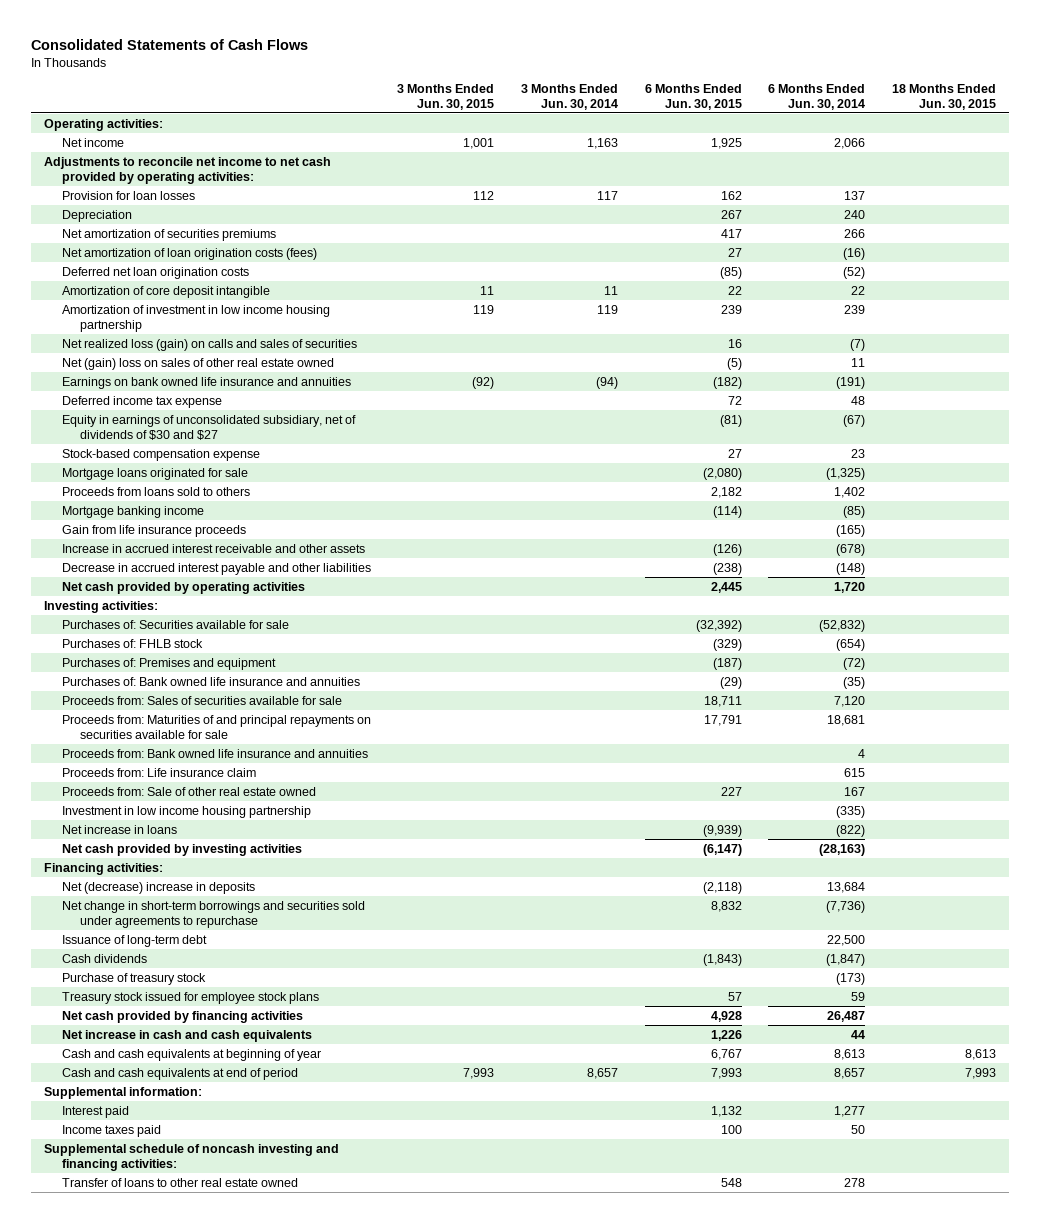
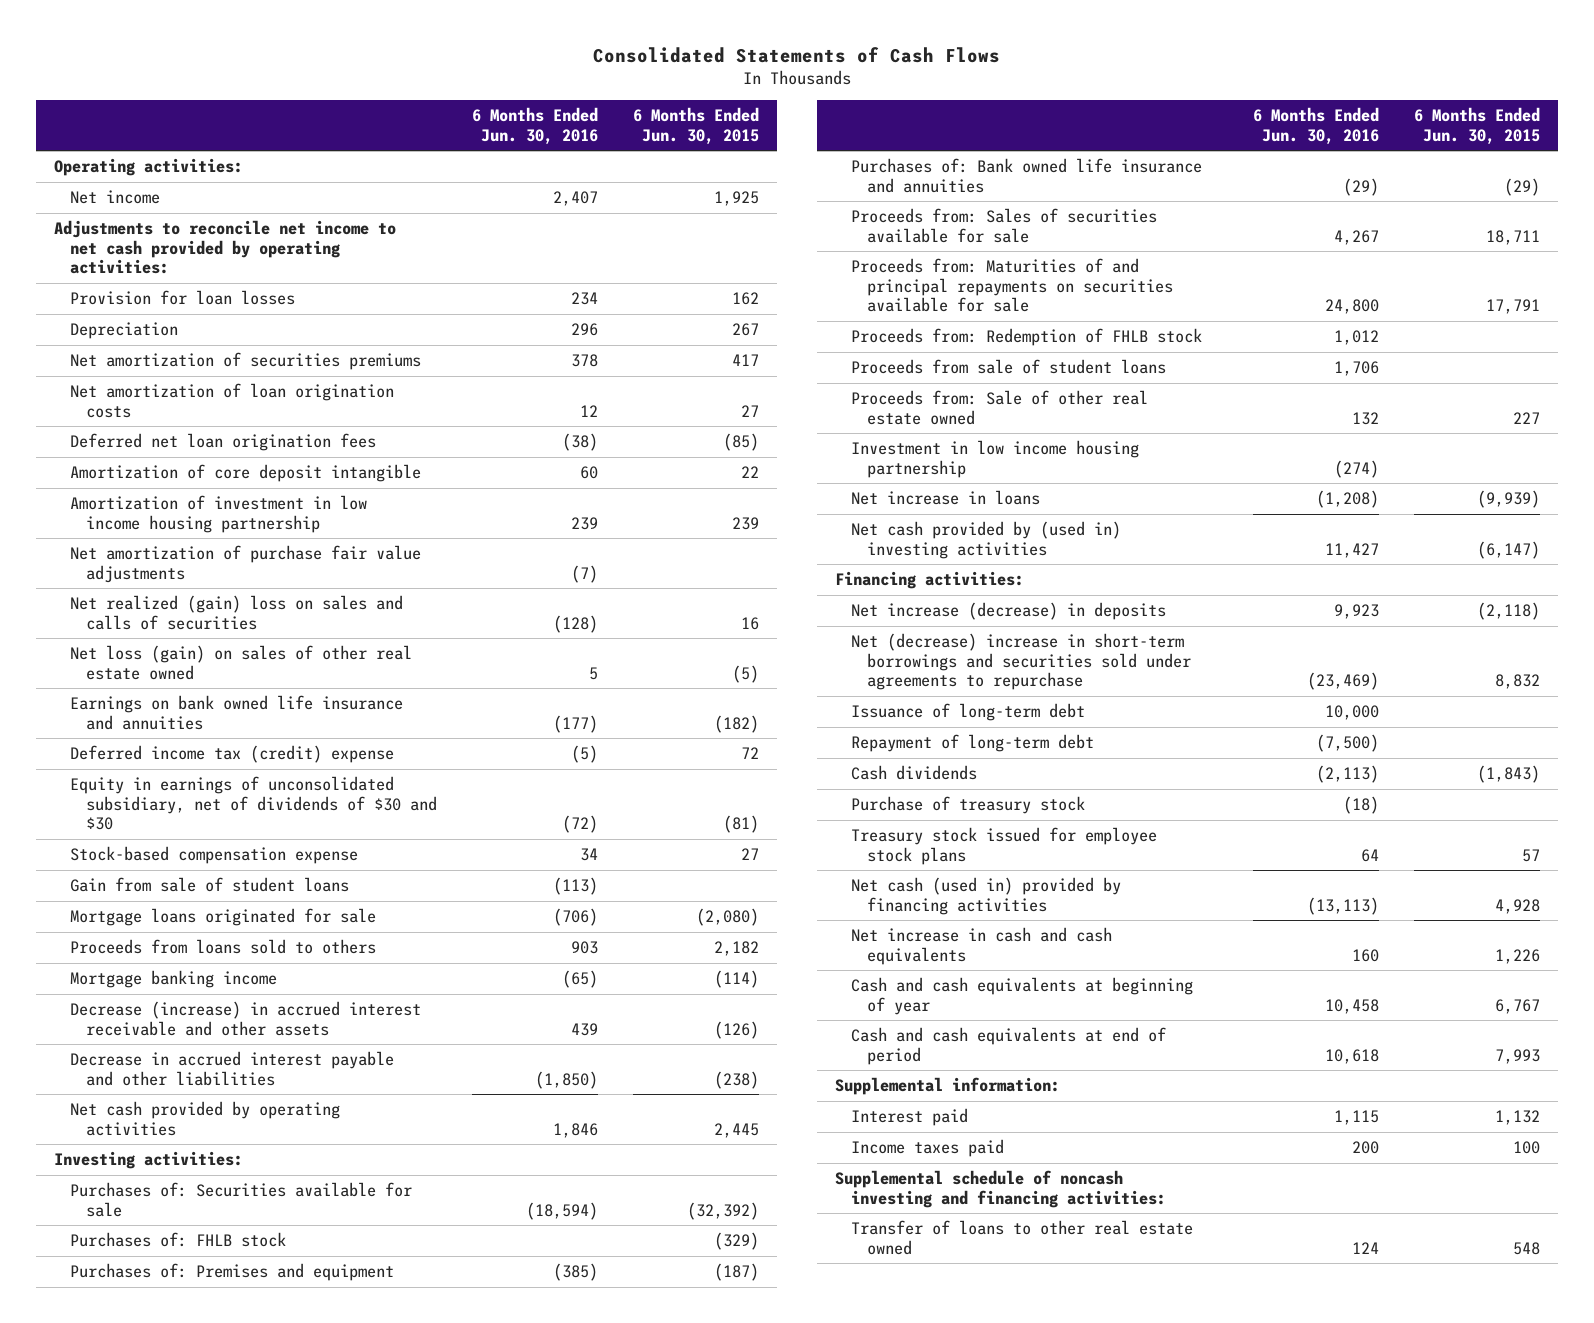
- | 3 Months Ended Jun. 30, 2015 | 3 Months Ended Jun. 30, 2014 | 6 Months Ended Jun. 30, 2015 | 6 Months Ended Jun. 30, 2014 | 18 Months Ended Jun. 30, 2015
+ | 6 Months Ended Jun. 30, 2016 | 6 Months Ended Jun. 30, 2015
- Net amortization of loan origination costs (fees) | | | 27 | (16) |
- Deferred net loan origination costs | | | (85) | (52) |
+ Net amortization of loan origination costs | 12 | 27
+ Deferred net loan origination fees | (38) | (85)
- Net realized loss (gain) on calls and sales of securities | | | 16 | (7) |
- Net (gain) loss on sales of other real estate owned | | | (5) | 11 |
+ Net amortization of purchase fair value adjustments | (7) |
+ Net realized (gain) loss on sales and calls of securities | (128) | 16
+ Net loss (gain) on sales of other real estate owned | 5 | (5)
- Deferred income tax expense | | | 72 | 48 |
- Equity in earnings of unconsolidated subsidiary, net of dividends of $30 and $27 | | | (81) | (67) |
+ Deferred income tax (credit) expense | (5) | 72
+ Equity in earnings of unconsolidated subsidiary, net of dividends of $30 and $30 | (72) | (81)
+ Gain from sale of student loans | (113) |
- Gain from life insurance proceeds | | | | (165) |
- Increase in accrued interest receivable and other assets | | | (126) | (678) |
+ Decrease (increase) in accrued interest receivable and other assets | 439 | (126)
- Proceeds from: Bank owned life insurance and annuities | | | | 4 |
- Proceeds from: Life insurance claim | | | | 615 |
+ Proceeds from: Redemption of FHLB stock | 1,012 |
+ Proceeds from sale of student loans | 1,706 |
- Net cash provided by investing activities | | | (6,147) | (28,163) |
+ Net cash provided by (used in) investing activities | 11,427 | (6,147)
- Net (decrease) increase in deposits | | | (2,118) | 13,684 |
- Net change in short-term borrowings and securities sold under agreements to repurchase | | | 8,832 | (7,736) |
+ Net increase (decrease) in deposits | 9,923 | (2,118)
+ Net (decrease) increase in short-term borrowings and securities sold under agreements to repurchase | (23,469) | 8,832
+ Repayment of long-term debt | (7,500) |
- Net cash provided by financing activities | | | 4,928 | 26,487 |
+ Net cash (used in) provided by financing activities | (13,113) | 4,928

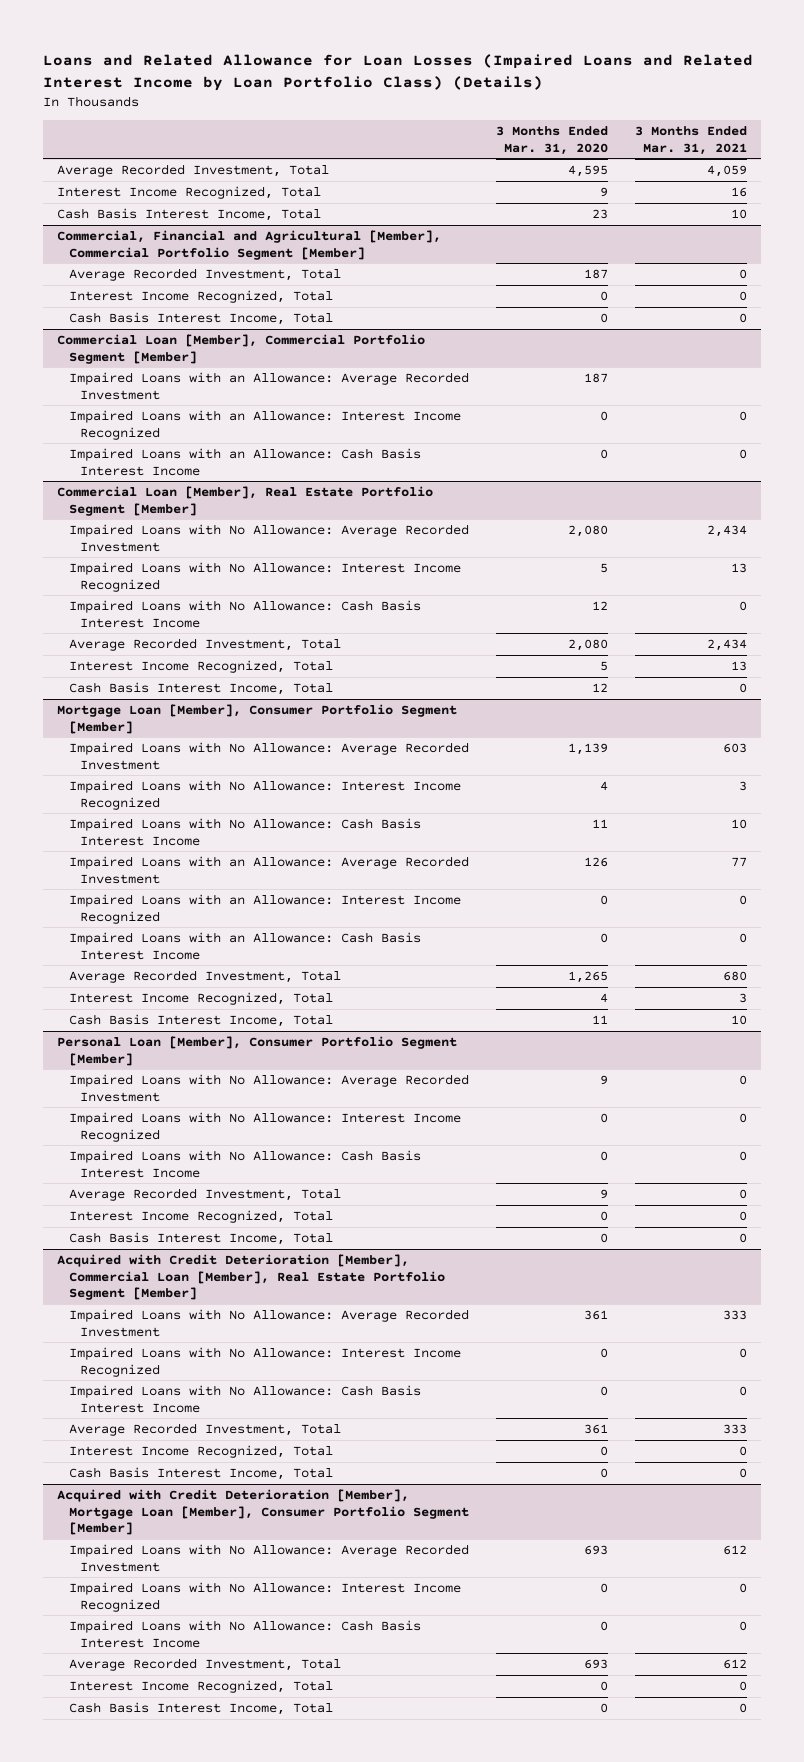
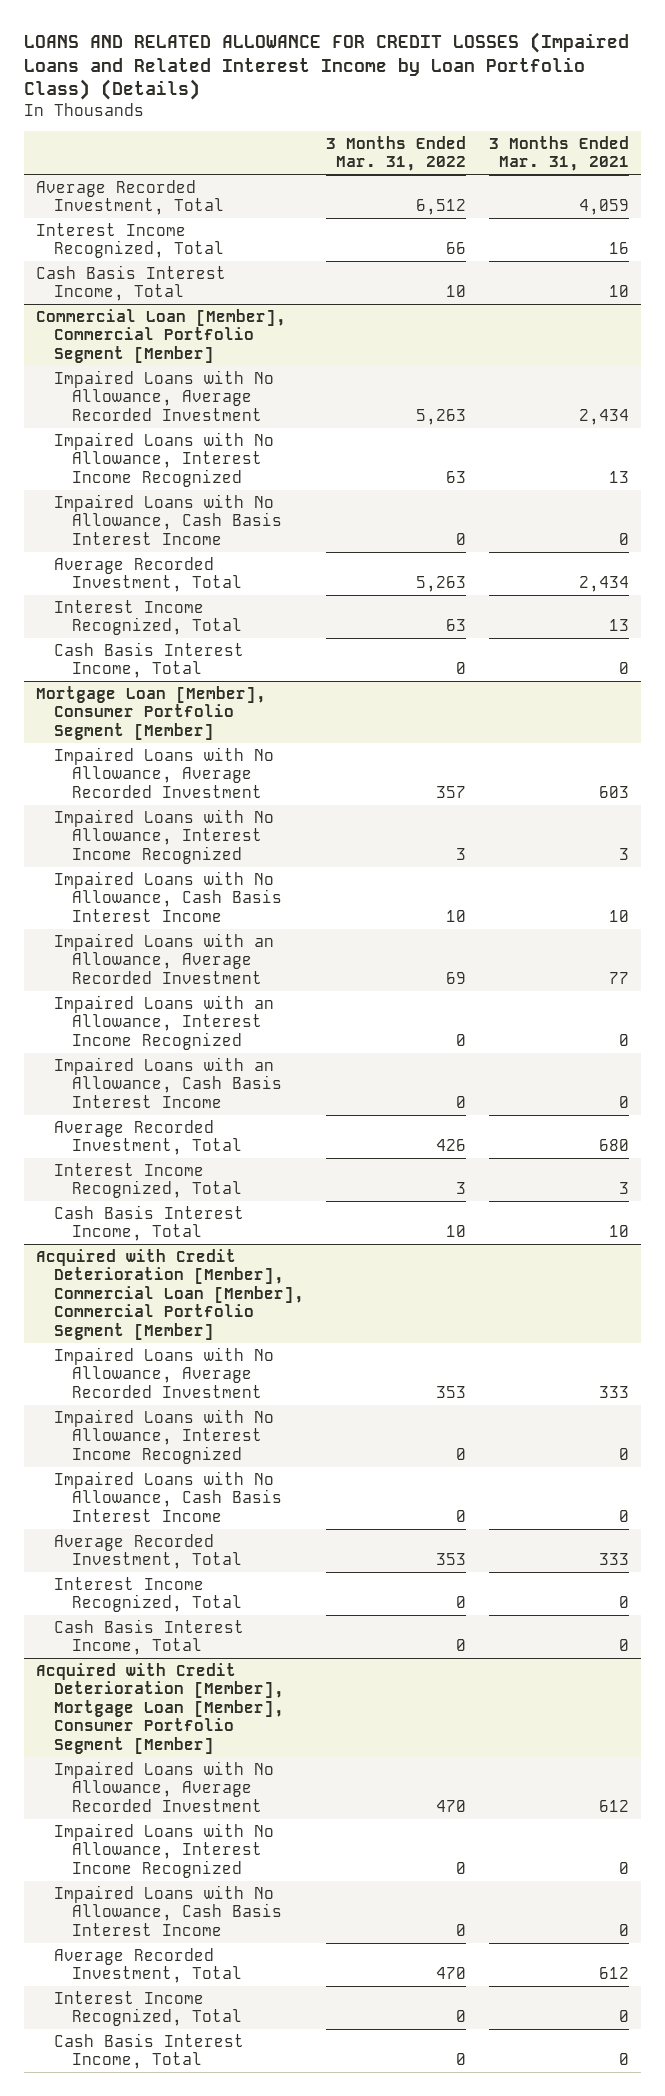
- Loans and Related Allowance for Loan Losses (Impaired Loans and Related Interest Income by Loan Portfolio Class) (Details)
+ LOANS AND RELATED ALLOWANCE FOR CREDIT LOSSES (Impaired Loans and Related Interest Income by Loan Portfolio Class) (Details)
- | 3 Months Ended Mar. 31, 2020 | 3 Months Ended Mar. 31, 2021
+ | 3 Months Ended Mar. 31, 2022 | 3 Months Ended Mar. 31, 2021
- Commercial, Financial and Agricultural [Member], Commercial Portfolio Segment [Member]
- Average Recorded Investment, Total | 187 | 0
- Interest Income Recognized, Total | 0 | 0
- Cash Basis Interest Income, Total | 0 | 0
@ Commercial Loan [Member], Commercial Portfolio Segment [Member]
- Impaired Loans with an Allowance: Average Recorded Investment | 187 |
- Impaired Loans with an Allowance: Interest Income Recognized | 0 | 0
- Impaired Loans with an Allowance: Cash Basis Interest Income | 0 | 0
- Commercial Loan [Member], Real Estate Portfolio Segment [Member]
- Impaired Loans with No Allowance: Average Recorded Investment | 2,080 | 2,434
- Impaired Loans with No Allowance: Interest Income Recognized | 5 | 13
- Impaired Loans with No Allowance: Cash Basis Interest Income | 12 | 0
@ Commercial Loan [Member], Commercial Portfolio Segment [Member]
+ Impaired Loans with No Allowance, Average Recorded Investment | 5,263 | 2,434
+ Impaired Loans with No Allowance, Interest Income Recognized | 63 | 13
+ Impaired Loans with No Allowance, Cash Basis Interest Income | 0 | 0
@ Mortgage Loan [Member], Consumer Portfolio Segment [Member]
- Impaired Loans with No Allowance: Average Recorded Investment | 1,139 | 603
- Impaired Loans with No Allowance: Interest Income Recognized | 4 | 3
- Impaired Loans with No Allowance: Cash Basis Interest Income | 11 | 10
- Impaired Loans with an Allowance: Average Recorded Investment | 126 | 77
- Impaired Loans with an Allowance: Interest Income Recognized | 0 | 0
- Impaired Loans with an Allowance: Cash Basis Interest Income | 0 | 0
+ Impaired Loans with No Allowance, Average Recorded Investment | 357 | 603
+ Impaired Loans with No Allowance, Interest Income Recognized | 3 | 3
+ Impaired Loans with No Allowance, Cash Basis Interest Income | 10 | 10
+ Impaired Loans with an Allowance, Average Recorded Investment | 69 | 77
+ Impaired Loans with an Allowance, Interest Income Recognized | 0 | 0
+ Impaired Loans with an Allowance, Cash Basis Interest Income | 0 | 0
- Personal Loan [Member], Consumer Portfolio Segment [Member]
- Impaired Loans with No Allowance: Average Recorded Investment | 9 | 0
- Impaired Loans with No Allowance: Interest Income Recognized | 0 | 0
- Impaired Loans with No Allowance: Cash Basis Interest Income | 0 | 0
- Average Recorded Investment, Total | 9 | 0
- Interest Income Recognized, Total | 0 | 0
- Cash Basis Interest Income, Total | 0 | 0
- Acquired with Credit Deterioration [Member], Commercial Loan [Member], Real Estate Portfolio Segment [Member]
- Impaired Loans with No Allowance: Average Recorded Investment | 361 | 333
- Impaired Loans with No Allowance: Interest Income Recognized | 0 | 0
- Impaired Loans with No Allowance: Cash Basis Interest Income | 0 | 0
+ Acquired with Credit Deterioration [Member], Commercial Loan [Member], Commercial Portfolio Segment [Member]
+ Impaired Loans with No Allowance, Average Recorded Investment | 353 | 333
+ Impaired Loans with No Allowance, Interest Income Recognized | 0 | 0
+ Impaired Loans with No Allowance, Cash Basis Interest Income | 0 | 0
@ Acquired with Credit Deterioration [Member], Mortgage Loan [Member], Consumer Portfolio Segment [Member]
- Impaired Loans with No Allowance: Average Recorded Investment | 693 | 612
- Impaired Loans with No Allowance: Interest Income Recognized | 0 | 0
- Impaired Loans with No Allowance: Cash Basis Interest Income | 0 | 0
+ Impaired Loans with No Allowance, Average Recorded Investment | 470 | 612
+ Impaired Loans with No Allowance, Interest Income Recognized | 0 | 0
+ Impaired Loans with No Allowance, Cash Basis Interest Income | 0 | 0

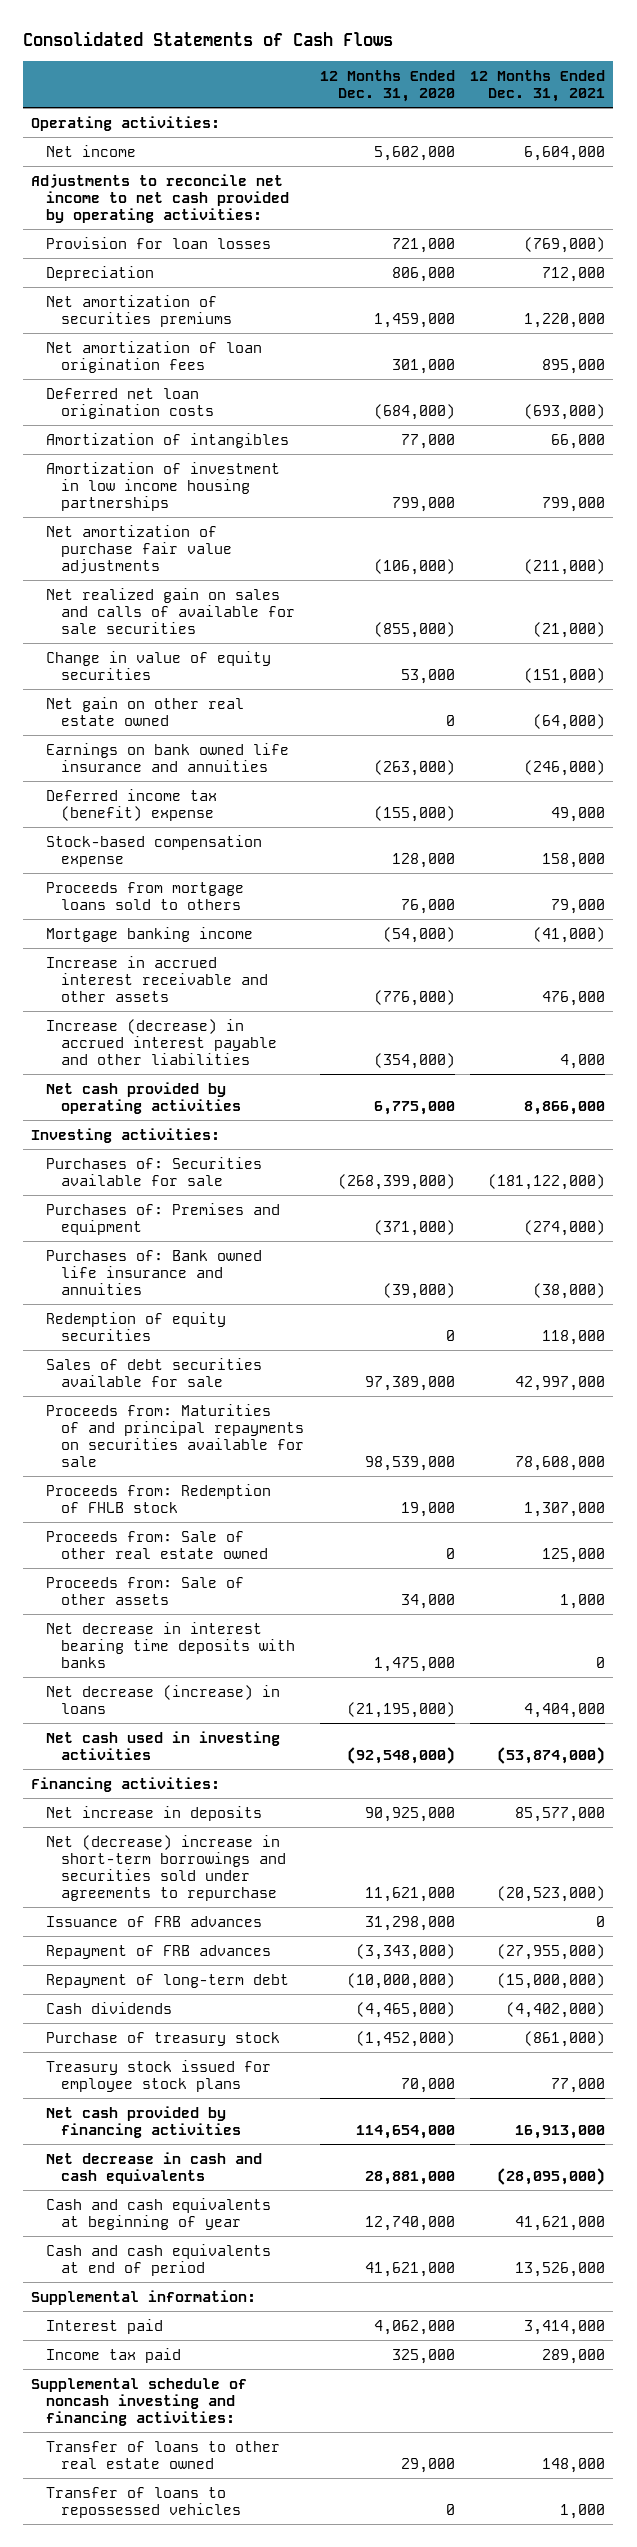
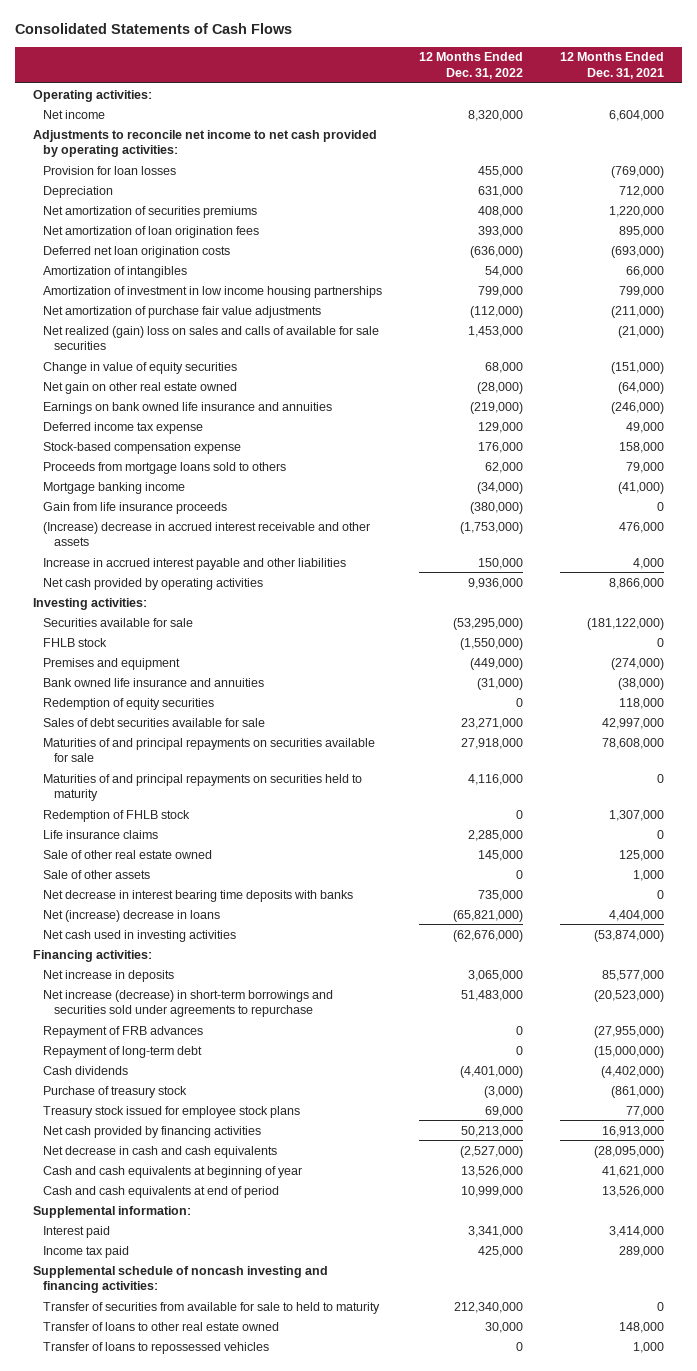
- | 12 Months Ended Dec. 31, 2020 | 12 Months Ended Dec. 31, 2021
+ | 12 Months Ended Dec. 31, 2022 | 12 Months Ended Dec. 31, 2021
- Net realized gain on sales and calls of available for sale securities | (855,000) | (21,000)
+ Net realized (gain) loss on sales and calls of available for sale securities | 1,453,000 | (21,000)
- Deferred income tax (benefit) expense | (155,000) | 49,000
+ Deferred income tax expense | 129,000 | 49,000
- Increase in accrued interest receivable and other assets | (776,000) | 476,000
- Increase (decrease) in accrued interest payable and other liabilities | (354,000) | 4,000
+ Gain from life insurance proceeds | (380,000) | 0
+ (Increase) decrease in accrued interest receivable and other assets | (1,753,000) | 476,000
+ Increase in accrued interest payable and other liabilities | 150,000 | 4,000
- Purchases of: Securities available for sale | (268,399,000) | (181,122,000)
- Purchases of: Premises and equipment | (371,000) | (274,000)
- Purchases of: Bank owned life insurance and annuities | (39,000) | (38,000)
+ Securities available for sale | (53,295,000) | (181,122,000)
+ FHLB stock | (1,550,000) | 0
+ Premises and equipment | (449,000) | (274,000)
+ Bank owned life insurance and annuities | (31,000) | (38,000)
- Proceeds from: Maturities of and principal repayments on securities available for sale | 98,539,000 | 78,608,000
- Proceeds from: Redemption of FHLB stock | 19,000 | 1,307,000
- Proceeds from: Sale of other real estate owned | 0 | 125,000
- Proceeds from: Sale of other assets | 34,000 | 1,000
+ Maturities of and principal repayments on securities available for sale | 27,918,000 | 78,608,000
+ Maturities of and principal repayments on securities held to maturity | 4,116,000 | 0
+ Redemption of FHLB stock | 0 | 1,307,000
+ Life insurance claims | 2,285,000 | 0
+ Sale of other real estate owned | 145,000 | 125,000
+ Sale of other assets | 0 | 1,000
- Net decrease (increase) in loans | (21,195,000) | 4,404,000
+ Net (increase) decrease in loans | (65,821,000) | 4,404,000
- Net (decrease) increase in short-term borrowings and securities sold under agreements to repurchase | 11,621,000 | (20,523,000)
- Issuance of FRB advances | 31,298,000 | 0
+ Net increase (decrease) in short-term borrowings and securities sold under agreements to repurchase | 51,483,000 | (20,523,000)
+ Transfer of securities from available for sale to held to maturity | 212,340,000 | 0

